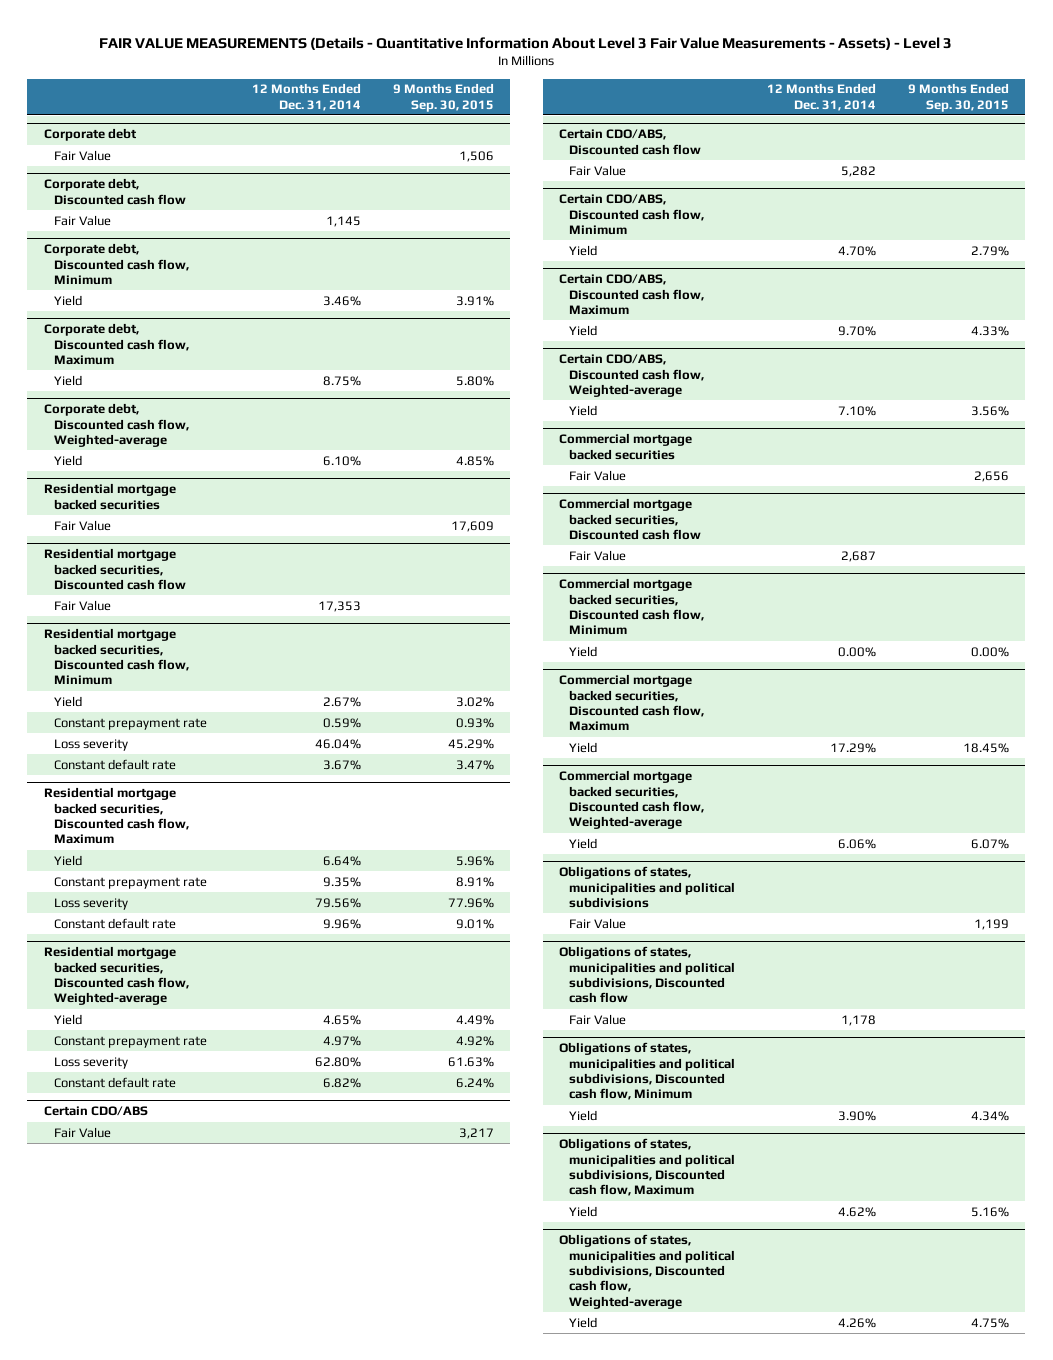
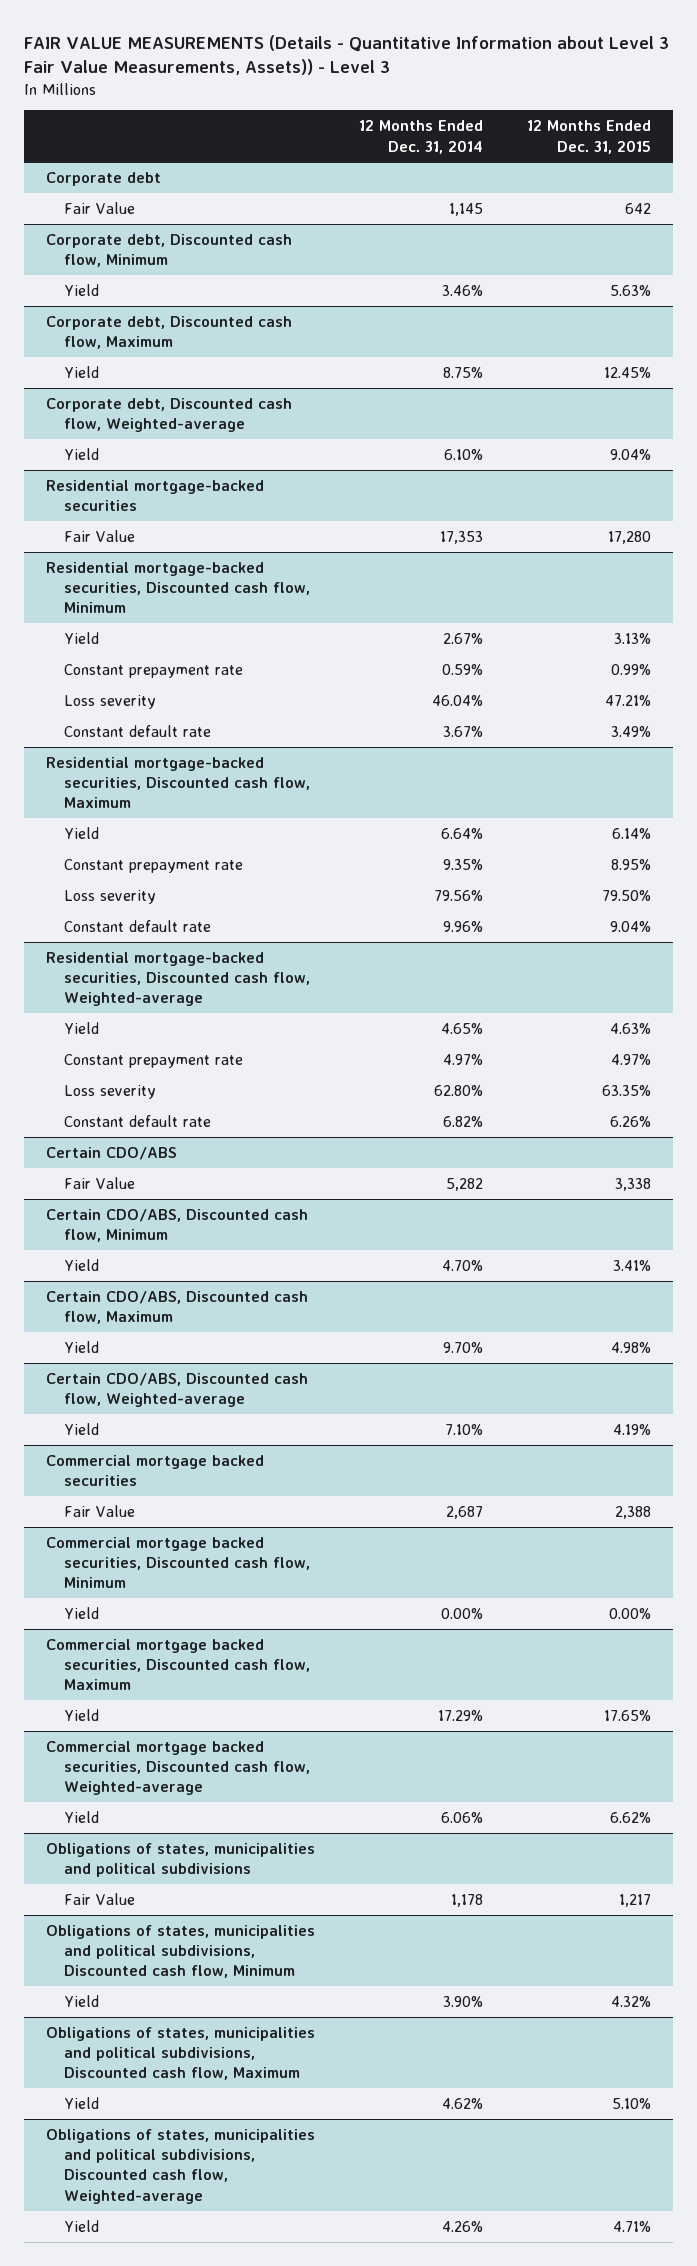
- FAIR VALUE MEASUREMENTS (Details - Quantitative Information About Level 3 Fair Value Measurements - Assets) - Level 3
+ FAIR VALUE MEASUREMENTS (Details - Quantitative Information about Level 3 Fair Value Measurements, Assets)) - Level 3
- | 12 Months Ended Dec. 31, 2014 | 9 Months Ended Sep. 30, 2015
+ | 12 Months Ended Dec. 31, 2014 | 12 Months Ended Dec. 31, 2015
@ Corporate debt
- Fair Value | | 1,506
- Corporate debt, Discounted cash flow
- Residential mortgage backed securities
- Fair Value | | 17,609
- Residential mortgage backed securities, Discounted cash flow
+ Residential mortgage-backed securities
- Residential mortgage backed securities, Discounted cash flow, Minimum
+ Residential mortgage-backed securities, Discounted cash flow, Minimum
- Residential mortgage backed securities, Discounted cash flow, Maximum
+ Residential mortgage-backed securities, Discounted cash flow, Maximum
- Residential mortgage backed securities, Discounted cash flow, Weighted-average
+ Residential mortgage-backed securities, Discounted cash flow, Weighted-average
@ Certain CDO/ABS
- Fair Value | | 3,217
- Certain CDO/ABS, Discounted cash flow
@ Commercial mortgage backed securities
- Fair Value | | 2,656
- Commercial mortgage backed securities, Discounted cash flow
@ Obligations of states, municipalities and political subdivisions
- Fair Value | | 1,199
- Obligations of states, municipalities and political subdivisions, Discounted cash flow

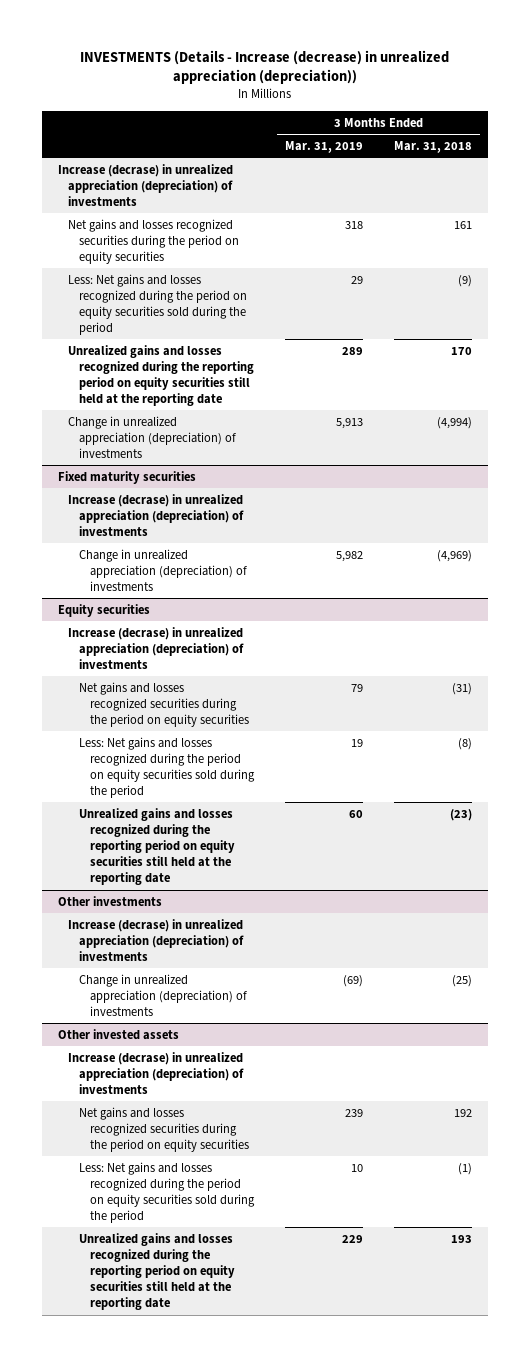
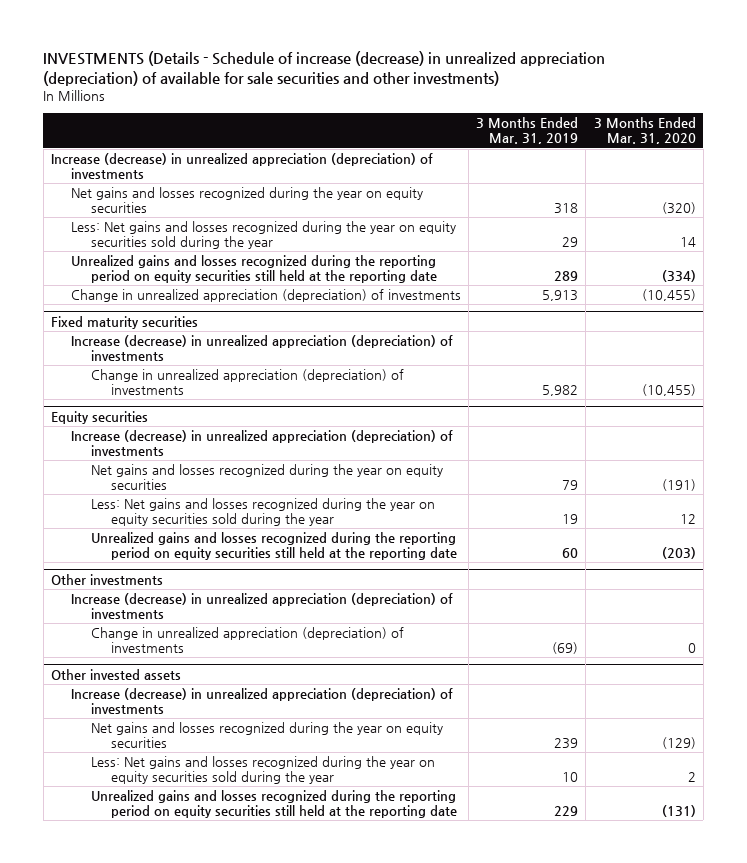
- INVESTMENTS (Details - Increase (decrease) in unrealized appreciation (depreciation))
+ INVESTMENTS (Details - Schedule of increase (decrease) in unrealized appreciation (depreciation) of available for sale securities and other investments)
- | 3 Months Ended Mar. 31, 2019 | 3 Months Ended Mar. 31, 2018
+ | 3 Months Ended Mar. 31, 2019 | 3 Months Ended Mar. 31, 2020
- Increase (decrase) in unrealized appreciation (depreciation) of investments
- Net gains and losses recognized securities during the period on equity securities | 318 | 161
- Less: Net gains and losses recognized during the period on equity securities sold during the period | 29 | (9)
+ Increase (decrease) in unrealized appreciation (depreciation) of investments
+ Net gains and losses recognized during the year on equity securities | 318 | (320)
+ Less: Net gains and losses recognized during the year on equity securities sold during the year | 29 | 14
@ Fixed maturity securities
- Increase (decrase) in unrealized appreciation (depreciation) of investments
+ Increase (decrease) in unrealized appreciation (depreciation) of investments
@ Equity securities
- Increase (decrase) in unrealized appreciation (depreciation) of investments
- Net gains and losses recognized securities during the period on equity securities | 79 | (31)
- Less: Net gains and losses recognized during the period on equity securities sold during the period | 19 | (8)
+ Increase (decrease) in unrealized appreciation (depreciation) of investments
+ Net gains and losses recognized during the year on equity securities | 79 | (191)
+ Less: Net gains and losses recognized during the year on equity securities sold during the year | 19 | 12
@ Other investments
- Increase (decrase) in unrealized appreciation (depreciation) of investments
+ Increase (decrease) in unrealized appreciation (depreciation) of investments
@ Other invested assets
- Increase (decrase) in unrealized appreciation (depreciation) of investments
- Net gains and losses recognized securities during the period on equity securities | 239 | 192
- Less: Net gains and losses recognized during the period on equity securities sold during the period | 10 | (1)
+ Increase (decrease) in unrealized appreciation (depreciation) of investments
+ Net gains and losses recognized during the year on equity securities | 239 | (129)
+ Less: Net gains and losses recognized during the year on equity securities sold during the year | 10 | 2

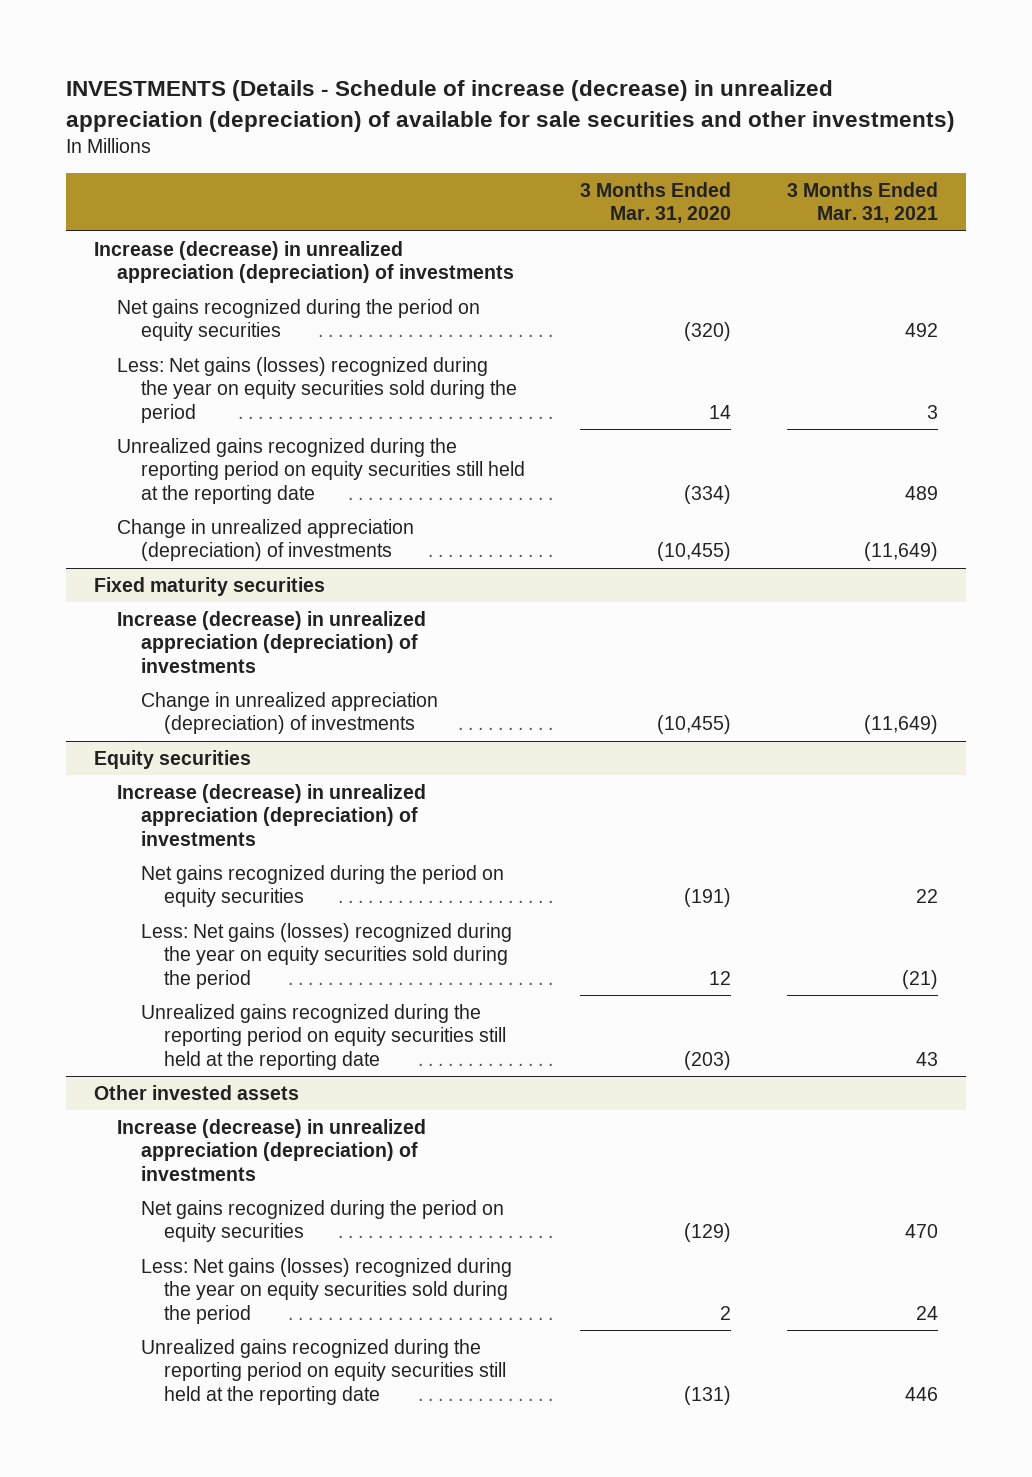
- | 3 Months Ended Mar. 31, 2019 | 3 Months Ended Mar. 31, 2020
+ | 3 Months Ended Mar. 31, 2020 | 3 Months Ended Mar. 31, 2021
- Net gains and losses recognized during the year on equity securities | 318 | (320)
- Less: Net gains and losses recognized during the year on equity securities sold during the year | 29 | 14
- Unrealized gains and losses recognized during the reporting period on equity securities still held at the reporting date | 289 | (334)
+ Net gains recognized during the period on equity securities | (320) | 492
+ Less: Net gains (losses) recognized during the year on equity securities sold during the period | 14 | 3
+ Unrealized gains recognized during the reporting period on equity securities still held at the reporting date | (334) | 489
@ Equity securities
- Net gains and losses recognized during the year on equity securities | 79 | (191)
- Less: Net gains and losses recognized during the year on equity securities sold during the year | 19 | 12
- Unrealized gains and losses recognized during the reporting period on equity securities still held at the reporting date | 60 | (203)
- Other investments
- Increase (decrease) in unrealized appreciation (depreciation) of investments
- Change in unrealized appreciation (depreciation) of investments | (69) | 0
@ Equity securities
+ Net gains recognized during the period on equity securities | (191) | 22
+ Less: Net gains (losses) recognized during the year on equity securities sold during the period | 12 | (21)
+ Unrealized gains recognized during the reporting period on equity securities still held at the reporting date | (203) | 43
@ Other invested assets
- Net gains and losses recognized during the year on equity securities | 239 | (129)
- Less: Net gains and losses recognized during the year on equity securities sold during the year | 10 | 2
- Unrealized gains and losses recognized during the reporting period on equity securities still held at the reporting date | 229 | (131)
+ Net gains recognized during the period on equity securities | (129) | 470
+ Less: Net gains (losses) recognized during the year on equity securities sold during the period | 2 | 24
+ Unrealized gains recognized during the reporting period on equity securities still held at the reporting date | (131) | 446

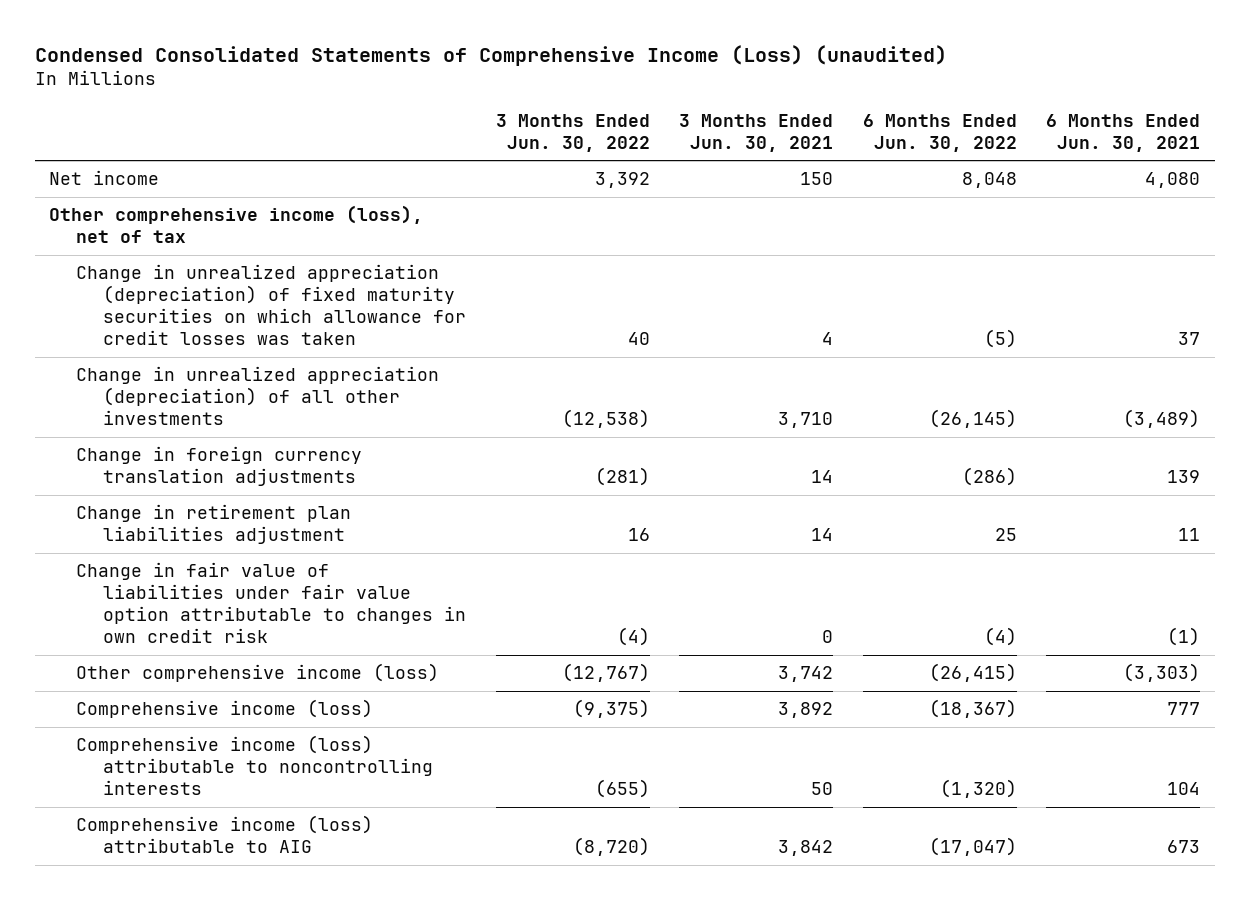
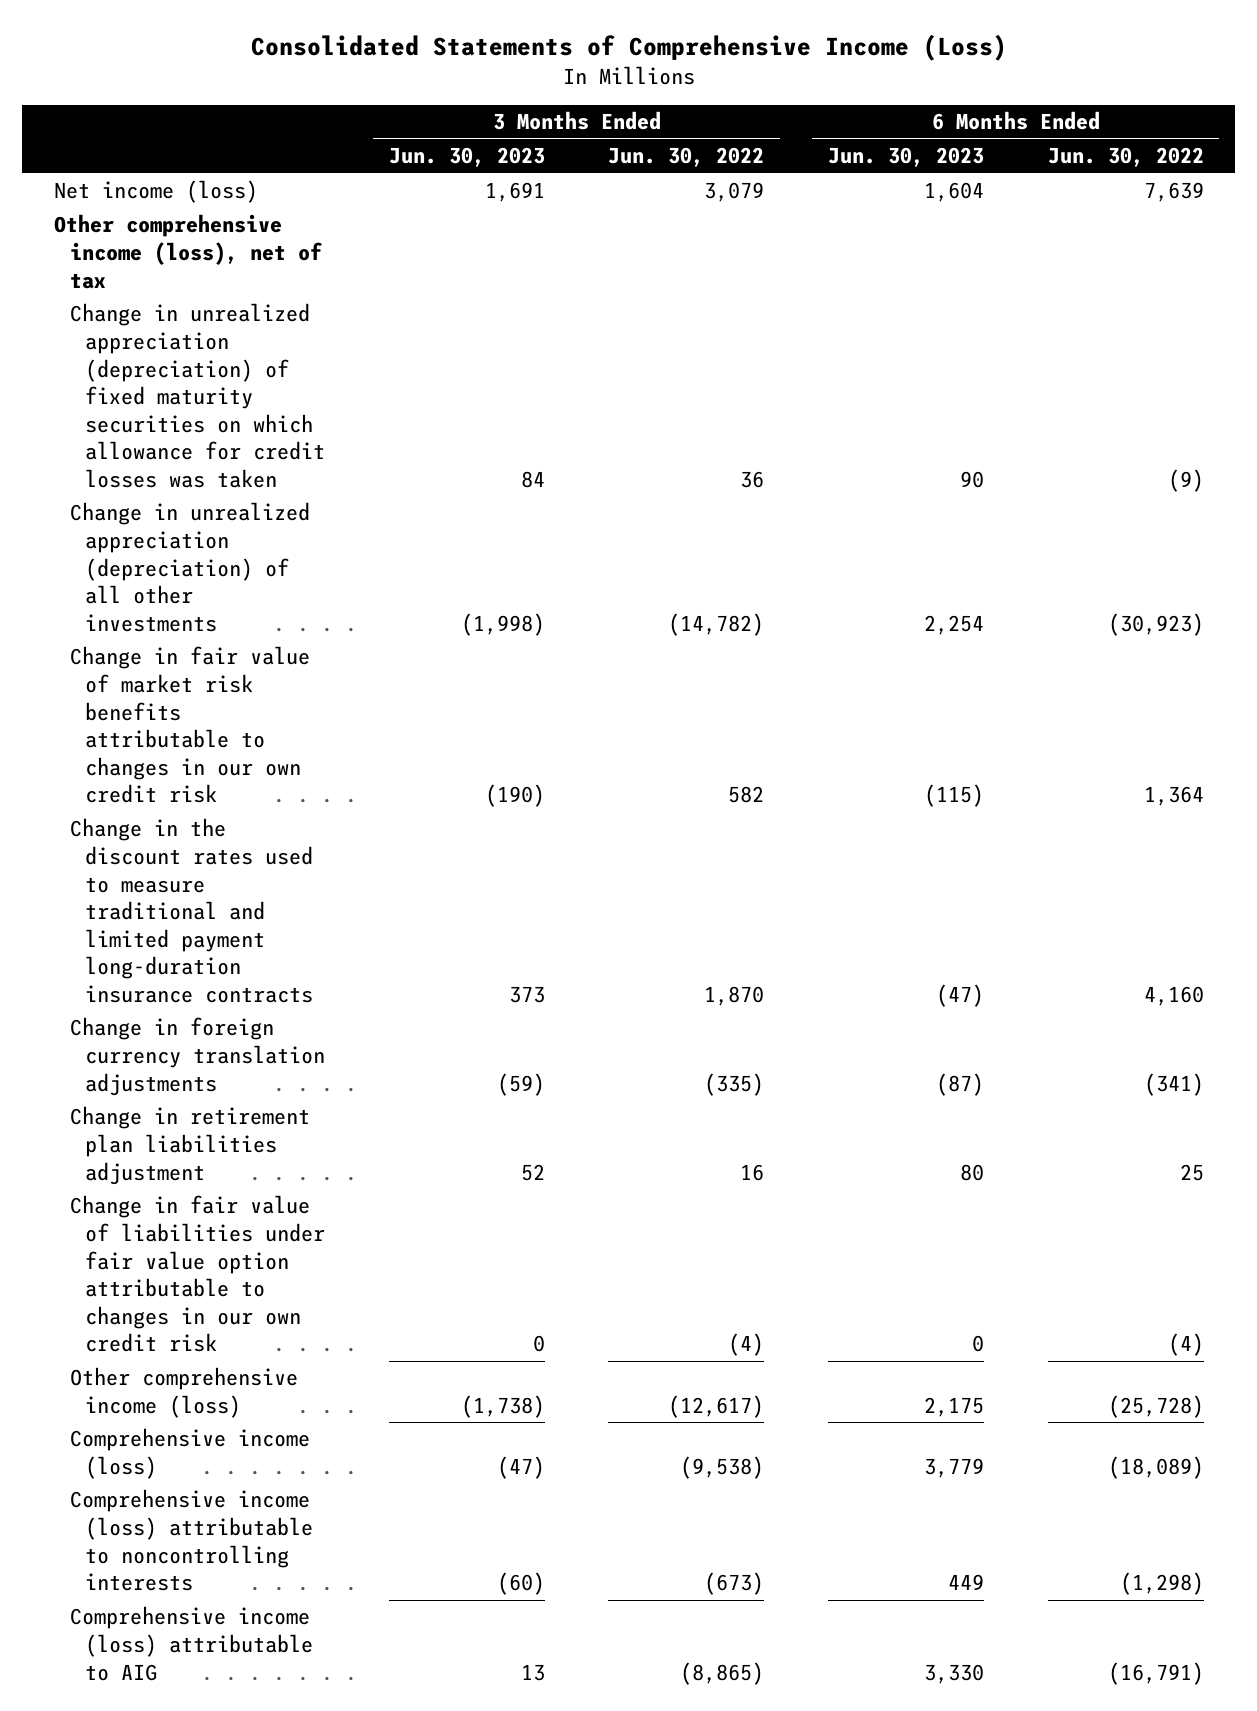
- Condensed Consolidated Statements of Comprehensive Income (Loss) (unaudited)
+ Consolidated Statements of Comprehensive Income (Loss)
- | 3 Months Ended Jun. 30, 2022 | 3 Months Ended Jun. 30, 2021 | 6 Months Ended Jun. 30, 2022 | 6 Months Ended Jun. 30, 2021
+ | 3 Months Ended Jun. 30, 2023 | 3 Months Ended Jun. 30, 2022 | 6 Months Ended Jun. 30, 2023 | 6 Months Ended Jun. 30, 2022
- Net income | 3,392 | 150 | 8,048 | 4,080
+ Net income (loss) | 1,691 | 3,079 | 1,604 | 7,639
- Change in unrealized appreciation (depreciation) of fixed maturity securities on which allowance for credit losses was taken | 40 | 4 | (5) | 37
- Change in unrealized appreciation (depreciation) of all other investments | (12,538) | 3,710 | (26,145) | (3,489)
- Change in foreign currency translation adjustments | (281) | 14 | (286) | 139
+ Change in unrealized appreciation (depreciation) of fixed maturity securities on which allowance for credit losses was taken | 84 | 36 | 90 | (9)
+ Change in unrealized appreciation (depreciation) of all other investments | (1,998) | (14,782) | 2,254 | (30,923)
+ Change in fair value of market risk benefits attributable to changes in our own credit risk | (190) | 582 | (115) | 1,364
+ Change in the discount rates used to measure traditional and limited payment long-duration insurance contracts | 373 | 1,870 | (47) | 4,160
+ Change in foreign currency translation adjustments | (59) | (335) | (87) | (341)
- Change in fair value of liabilities under fair value option attributable to changes in own credit risk | (4) | 0 | (4) | (1)
- Other comprehensive income (loss) | (12,767) | 3,742 | (26,415) | (3,303)
- Comprehensive income (loss) | (9,375) | 3,892 | (18,367) | 777
- Comprehensive income (loss) attributable to noncontrolling interests | (655) | 50 | (1,320) | 104
- Comprehensive income (loss) attributable to AIG | (8,720) | 3,842 | (17,047) | 673
+ Change in fair value of liabilities under fair value option attributable to changes in our own credit risk | 0 | (4) | 0 | (4)
+ Other comprehensive income (loss) | (1,738) | (12,617) | 2,175 | (25,728)
+ Comprehensive income (loss) | (47) | (9,538) | 3,779 | (18,089)
+ Comprehensive income (loss) attributable to noncontrolling interests | (60) | (673) | 449 | (1,298)
+ Comprehensive income (loss) attributable to AIG | 13 | (8,865) | 3,330 | (16,791)

